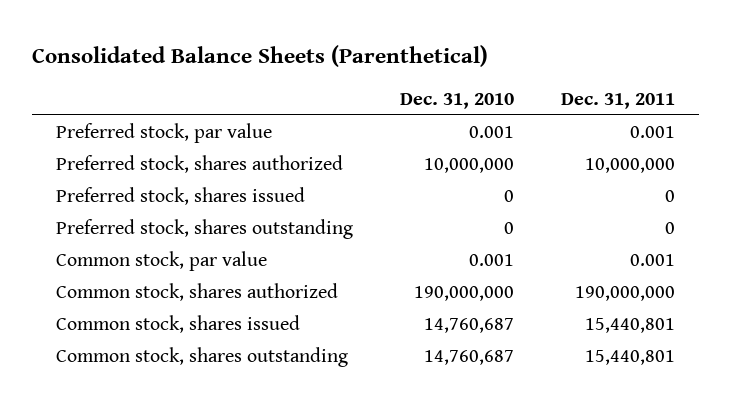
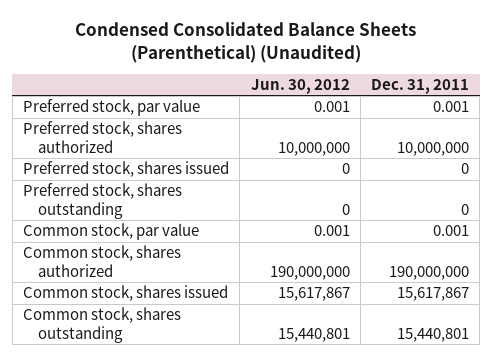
- Consolidated Balance Sheets (Parenthetical)
+ Condensed Consolidated Balance Sheets (Parenthetical) (Unaudited)
- | Dec. 31, 2010 | Dec. 31, 2011
+ | Jun. 30, 2012 | Dec. 31, 2011
- Common stock, shares issued | 14,760,687 | 15,440,801
+ Common stock, shares issued | 15,617,867 | 15,617,867

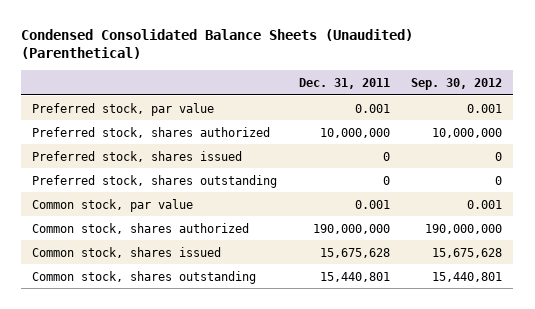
- Condensed Consolidated Balance Sheets (Parenthetical) (Unaudited)
+ Condensed Consolidated Balance Sheets (Unaudited) (Parenthetical)
- | Jun. 30, 2012 | Dec. 31, 2011
+ | Dec. 31, 2011 | Sep. 30, 2012
- Common stock, shares issued | 15,617,867 | 15,617,867
+ Common stock, shares issued | 15,675,628 | 15,675,628

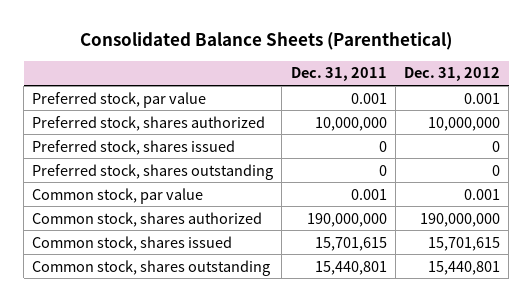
- Condensed Consolidated Balance Sheets (Unaudited) (Parenthetical)
+ Consolidated Balance Sheets (Parenthetical)
- | Dec. 31, 2011 | Sep. 30, 2012
+ | Dec. 31, 2011 | Dec. 31, 2012
- Common stock, shares issued | 15,675,628 | 15,675,628
+ Common stock, shares issued | 15,701,615 | 15,701,615

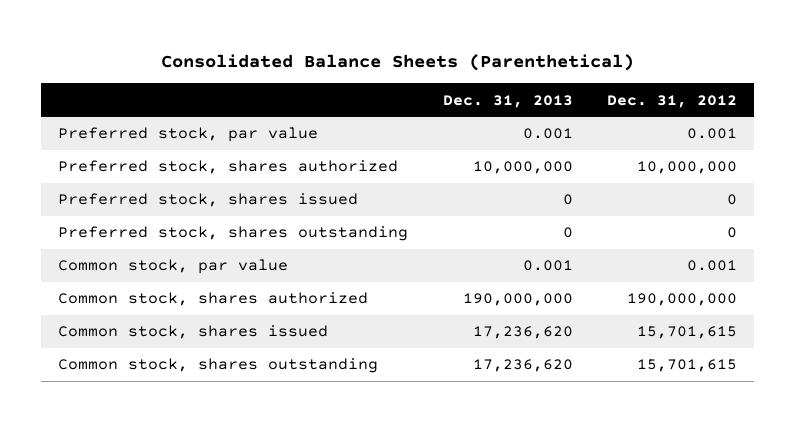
- | Dec. 31, 2011 | Dec. 31, 2012
+ | Dec. 31, 2013 | Dec. 31, 2012
- Common stock, shares outstanding | 15,440,801 | 15,440,801
+ Common stock, shares outstanding | 17,236,620 | 15,701,615

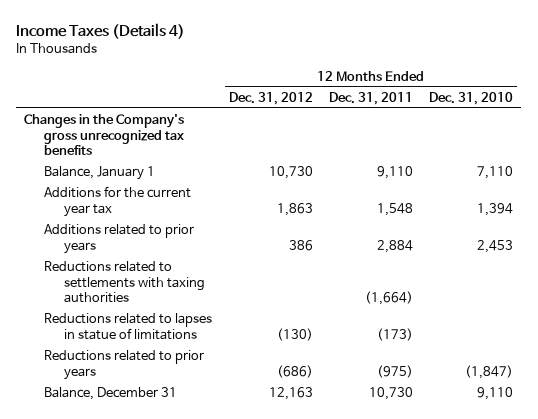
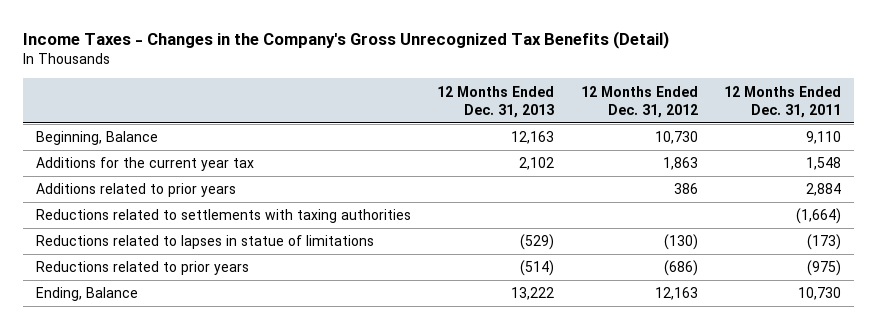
- Income Taxes (Details 4)
+ Income Taxes - Changes in the Company's Gross Unrecognized Tax Benefits (Detail)
- | 12 Months Ended Dec. 31, 2012 | 12 Months Ended Dec. 31, 2011 | 12 Months Ended Dec. 31, 2010
+ | 12 Months Ended Dec. 31, 2013 | 12 Months Ended Dec. 31, 2012 | 12 Months Ended Dec. 31, 2011
- Changes in the Company's gross unrecognized tax benefits
- Balance, January 1 | 10,730 | 9,110 | 7,110
+ Beginning, Balance | 12,163 | 10,730 | 9,110
- Balance, December 31 | 12,163 | 10,730 | 9,110
+ Ending, Balance | 13,222 | 12,163 | 10,730

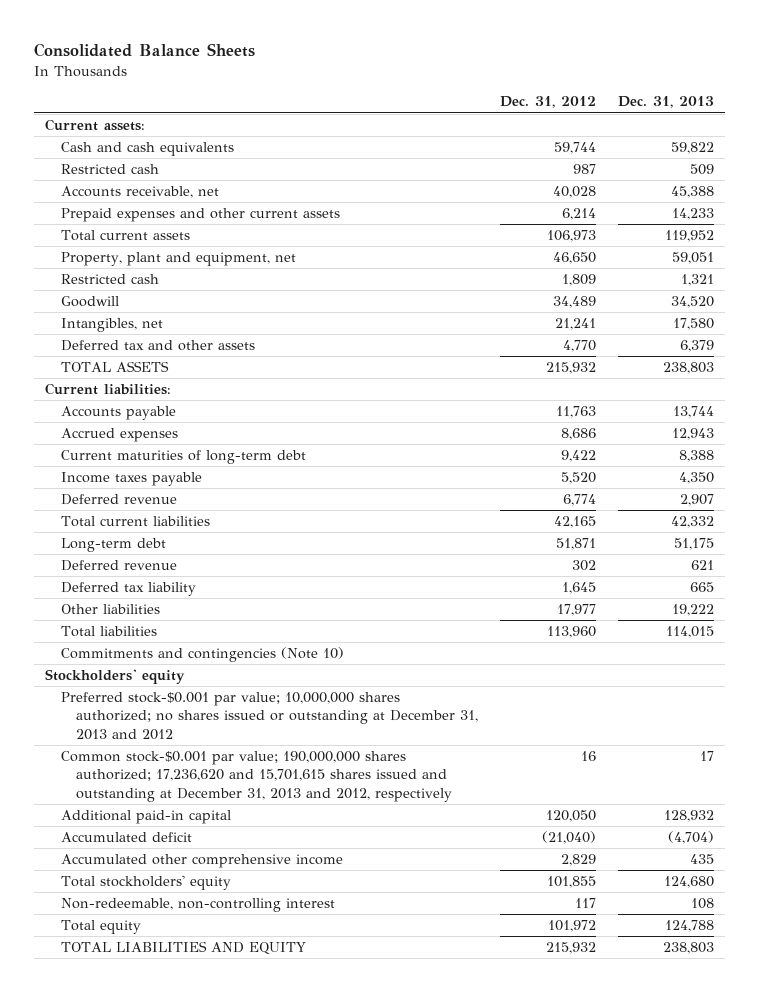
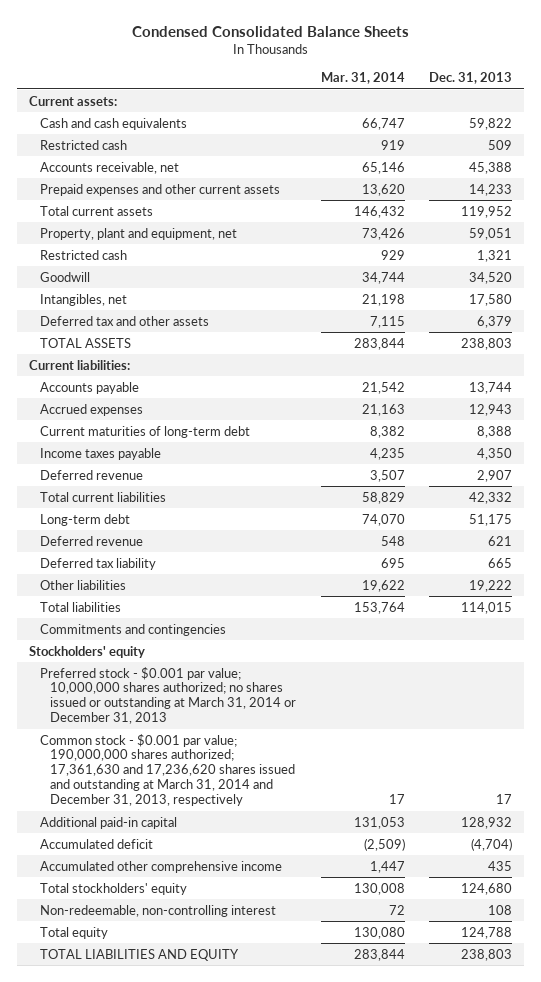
- Consolidated Balance Sheets
+ Condensed Consolidated Balance Sheets
- | Dec. 31, 2012 | Dec. 31, 2013
+ | Mar. 31, 2014 | Dec. 31, 2013
- Commitments and contingencies (Note 10)
+ Commitments and contingencies
- Preferred stock-$0.001 par value; 10,000,000 shares authorized; no shares issued or outstanding at December 31, 2013 and 2012
- Common stock-$0.001 par value; 190,000,000 shares authorized; 17,236,620 and 15,701,615 shares issued and outstanding at December 31, 2013 and 2012, respectively | 16 | 17
+ Preferred stock - $0.001 par value; 10,000,000 shares authorized; no shares issued or outstanding at March 31, 2014 or December 31, 2013
+ Common stock - $0.001 par value; 190,000,000 shares authorized; 17,361,630 and 17,236,620 shares issued and outstanding at March 31, 2014 and December 31, 2013, respectively | 17 | 17

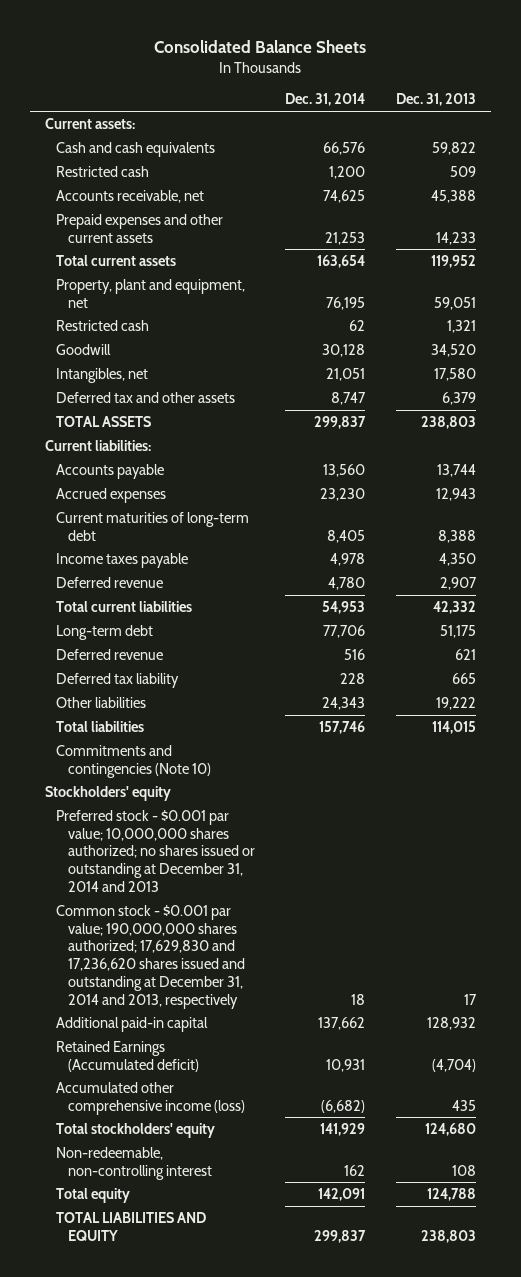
- Condensed Consolidated Balance Sheets
+ Consolidated Balance Sheets
- | Mar. 31, 2014 | Dec. 31, 2013
+ | Dec. 31, 2014 | Dec. 31, 2013
- Commitments and contingencies
+ Commitments and contingencies (Note 10)
- Preferred stock - $0.001 par value; 10,000,000 shares authorized; no shares issued or outstanding at March 31, 2014 or December 31, 2013
- Common stock - $0.001 par value; 190,000,000 shares authorized; 17,361,630 and 17,236,620 shares issued and outstanding at March 31, 2014 and December 31, 2013, respectively | 17 | 17
+ Preferred stock - $0.001 par value; 10,000,000 shares authorized; no shares issued or outstanding at December 31, 2014 and 2013
+ Common stock - $0.001 par value; 190,000,000 shares authorized; 17,629,830 and 17,236,620 shares issued and outstanding at December 31, 2014 and 2013, respectively | 18 | 17
- Accumulated deficit | (2,509) | (4,704)
- Accumulated other comprehensive income | 1,447 | 435
+ Retained Earnings (Accumulated deficit) | 10,931 | (4,704)
+ Accumulated other comprehensive income (loss) | (6,682) | 435

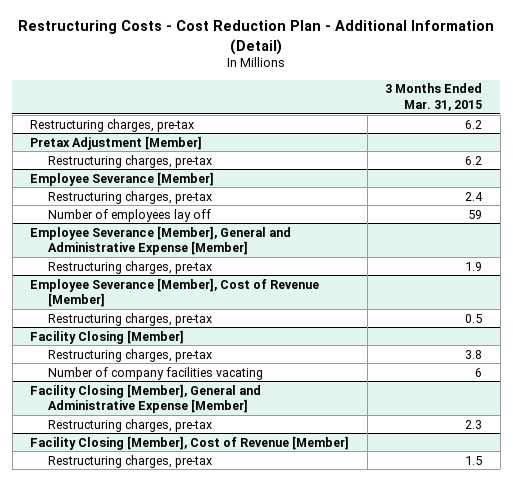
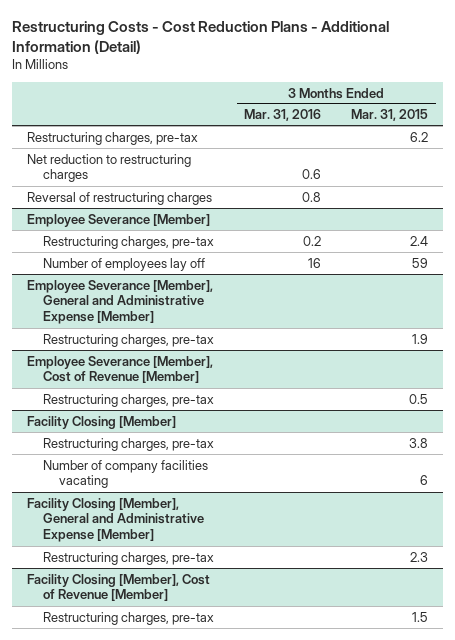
- Restructuring Costs - Cost Reduction Plan - Additional Information (Detail)
+ Restructuring Costs - Cost Reduction Plans - Additional Information (Detail)
- | 3 Months Ended Mar. 31, 2015
+ | 3 Months Ended Mar. 31, 2016 | 3 Months Ended Mar. 31, 2015
- Pretax Adjustment [Member]
- Restructuring charges, pre-tax | 6.2
+ Net reduction to restructuring charges | 0.6 |
+ Reversal of restructuring charges | 0.8 |

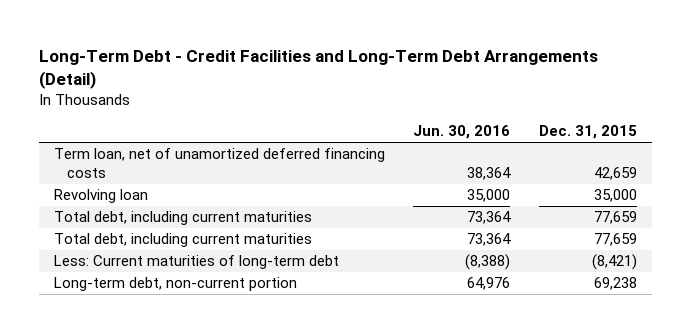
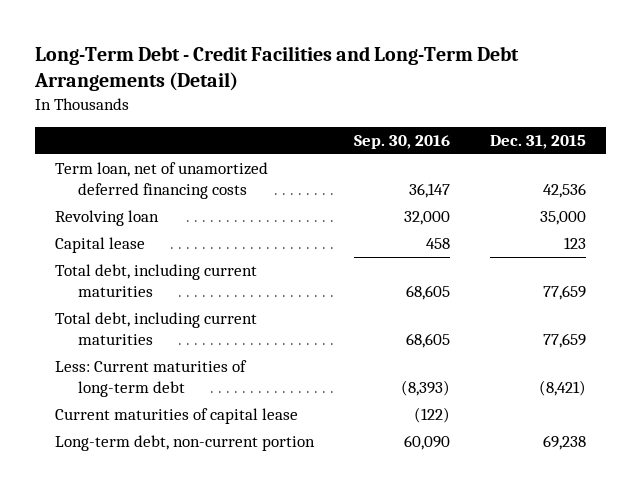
- | Jun. 30, 2016 | Dec. 31, 2015
+ | Sep. 30, 2016 | Dec. 31, 2015
- Term loan, net of unamortized deferred financing costs | 38,364 | 42,659
+ Term loan, net of unamortized deferred financing costs | 36,147 | 42,536
+ Capital lease | 458 | 123
+ Current maturities of capital lease | (122) |

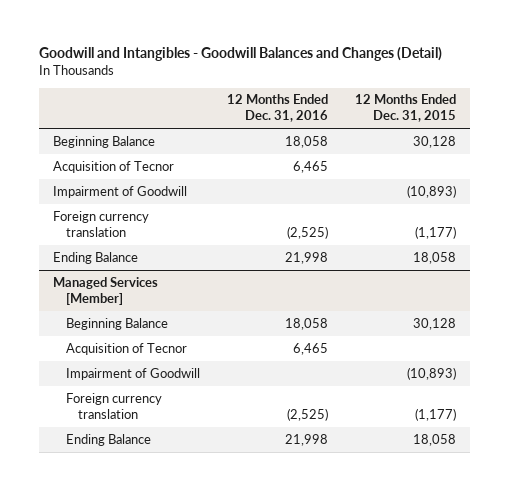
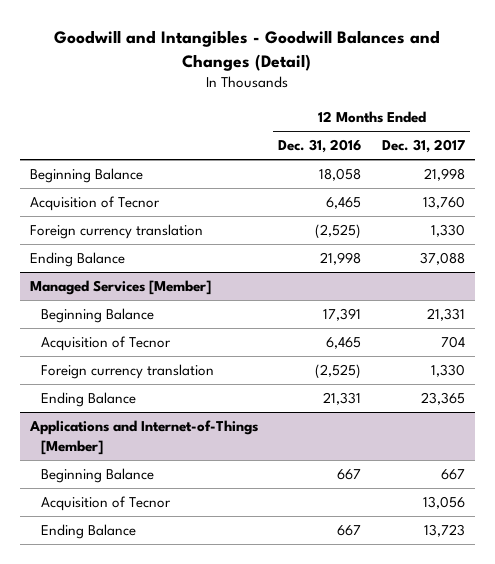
- | 12 Months Ended Dec. 31, 2016 | 12 Months Ended Dec. 31, 2015
+ | 12 Months Ended Dec. 31, 2016 | 12 Months Ended Dec. 31, 2017
- Impairment of Goodwill | | (10,893)
@ Managed Services [Member]
- Beginning Balance | 18,058 | 30,128
+ Beginning Balance | 17,391 | 21,331
- Impairment of Goodwill | | (10,893)
- Ending Balance | 21,998 | 18,058
+ Ending Balance | 21,331 | 23,365
+ Applications and Internet-of-Things [Member]
+ Beginning Balance | 667 | 667
+ Acquisition of Tecnor | | 13,056
+ Ending Balance | 667 | 13,723

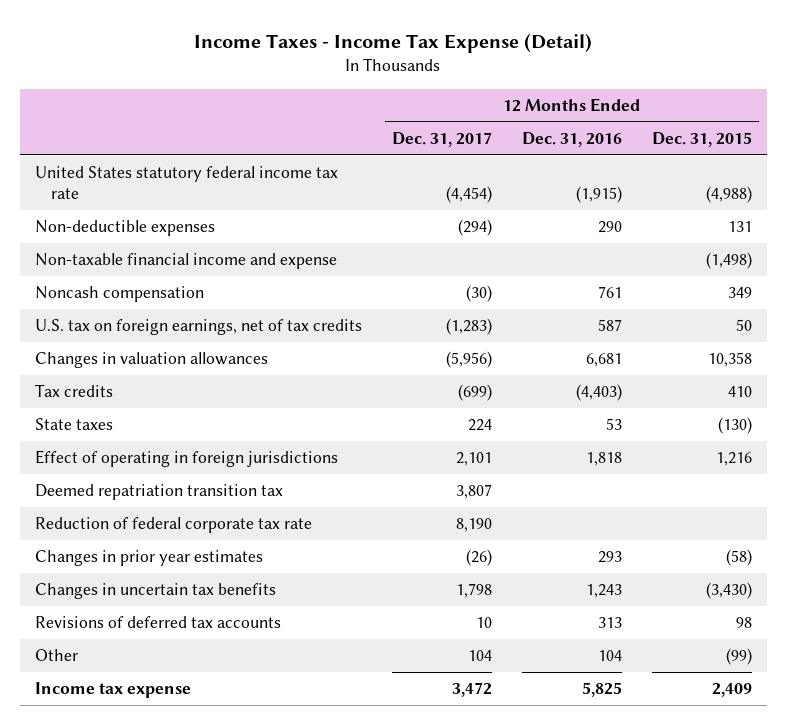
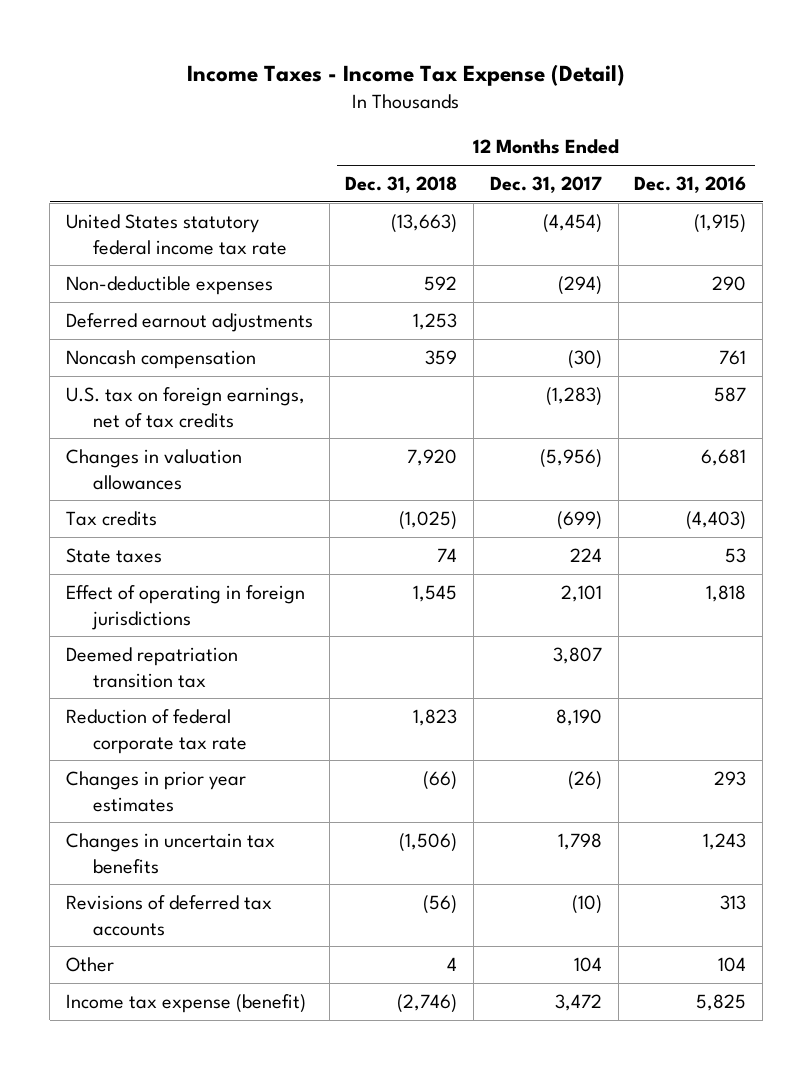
- | 12 Months Ended Dec. 31, 2017 | 12 Months Ended Dec. 31, 2016 | 12 Months Ended Dec. 31, 2015
+ | 12 Months Ended Dec. 31, 2018 | 12 Months Ended Dec. 31, 2017 | 12 Months Ended Dec. 31, 2016
- Non-taxable financial income and expense | | | (1,498)
+ Deferred earnout adjustments | 1,253 | |
- Revisions of deferred tax accounts | 10 | 313 | 98
+ Revisions of deferred tax accounts | (56) | (10) | 313
- Income tax expense | 3,472 | 5,825 | 2,409
+ Income tax expense (benefit) | (2,746) | 3,472 | 5,825

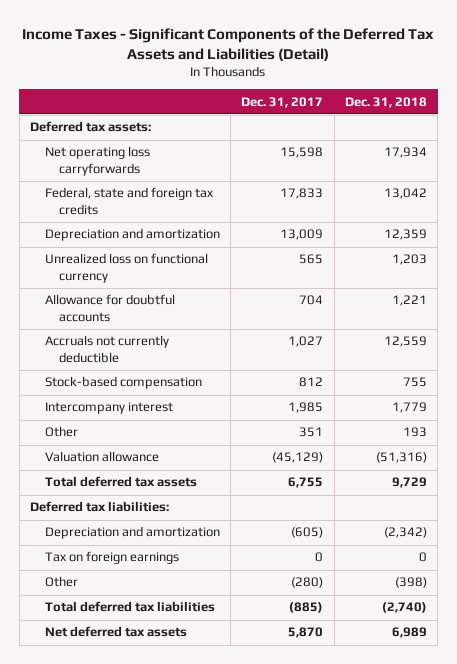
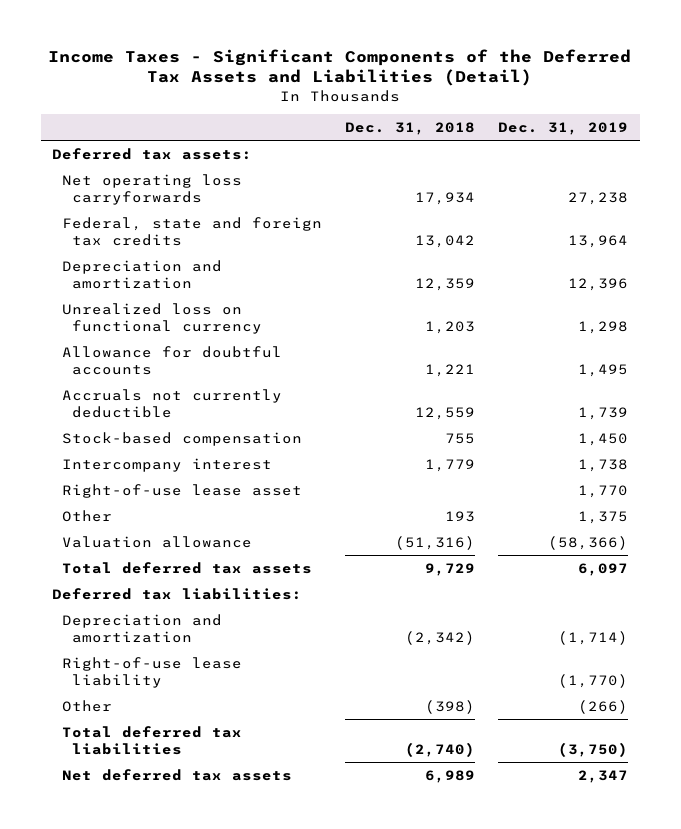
- | Dec. 31, 2017 | Dec. 31, 2018
+ | Dec. 31, 2018 | Dec. 31, 2019
+ Right-of-use lease asset | | 1,770
- Tax on foreign earnings | 0 | 0
+ Right-of-use lease liability | | (1,770)

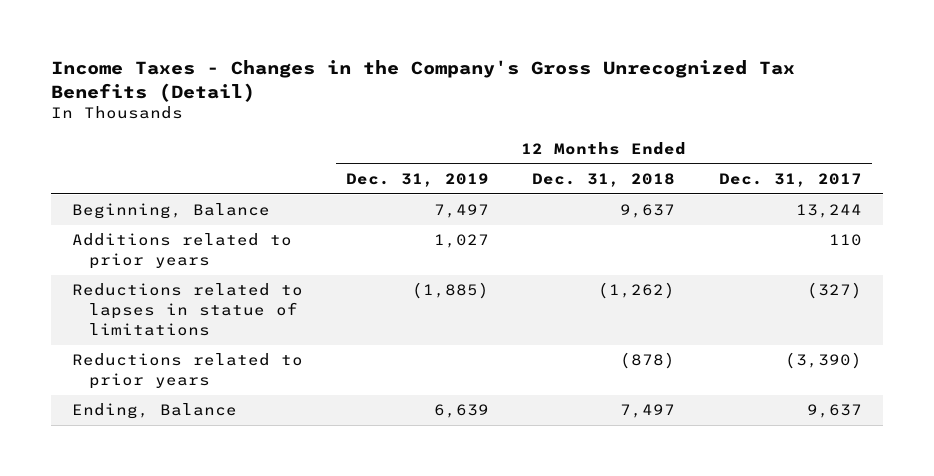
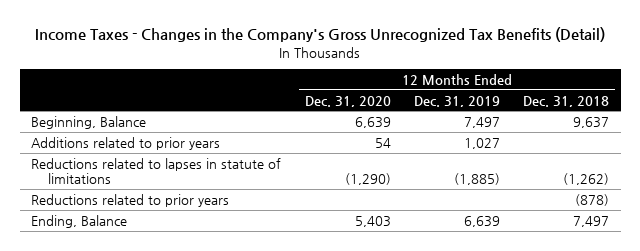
- | 12 Months Ended Dec. 31, 2019 | 12 Months Ended Dec. 31, 2018 | 12 Months Ended Dec. 31, 2017
+ | 12 Months Ended Dec. 31, 2020 | 12 Months Ended Dec. 31, 2019 | 12 Months Ended Dec. 31, 2018
- Reductions related to lapses in statue of limitations | (1,885) | (1,262) | (327)
+ Reductions related to lapses in statute of limitations | (1,290) | (1,885) | (1,262)

